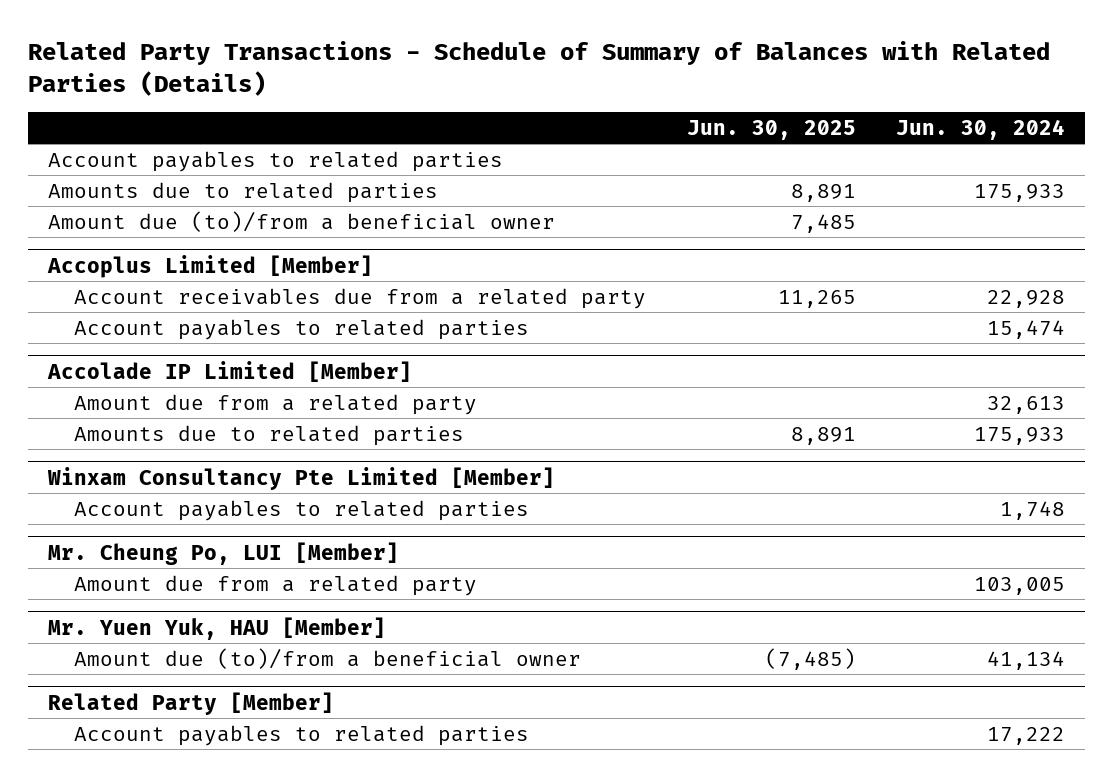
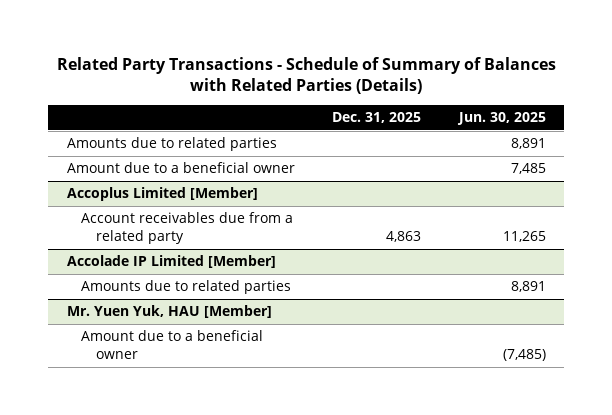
- | Jun. 30, 2025 | Jun. 30, 2024
+ | Dec. 31, 2025 | Jun. 30, 2025
- Account payables to related parties
- Amount due (to)/from a beneficial owner | 7,485 |
+ Amount due to a beneficial owner | | 7,485
@ Accoplus Limited [Member]
- Account payables to related parties | | 15,474
@ Accolade IP Limited [Member]
- Amount due from a related party | | 32,613
- Winxam Consultancy Pte Limited [Member]
- Account payables to related parties | | 1,748
- Mr. Cheung Po, LUI [Member]
- Amount due from a related party | | 103,005
@ Mr. Yuen Yuk, HAU [Member]
- Amount due (to)/from a beneficial owner | (7,485) | 41,134
- Related Party [Member]
- Account payables to related parties | | 17,222
@ Mr. Yuen Yuk, HAU [Member]
+ Amount due to a beneficial owner | | (7,485)

